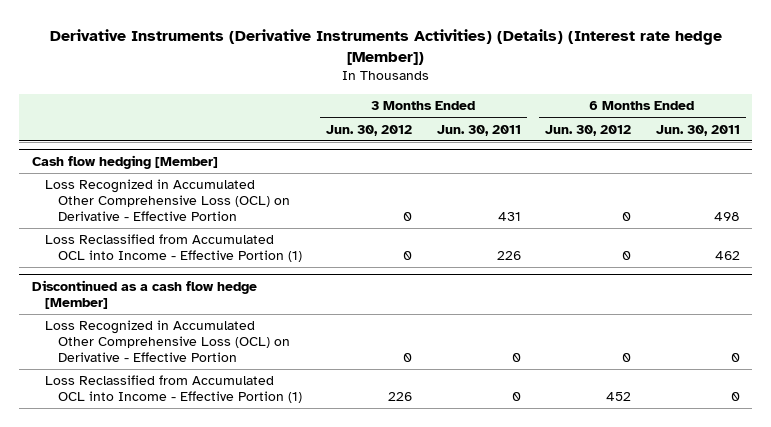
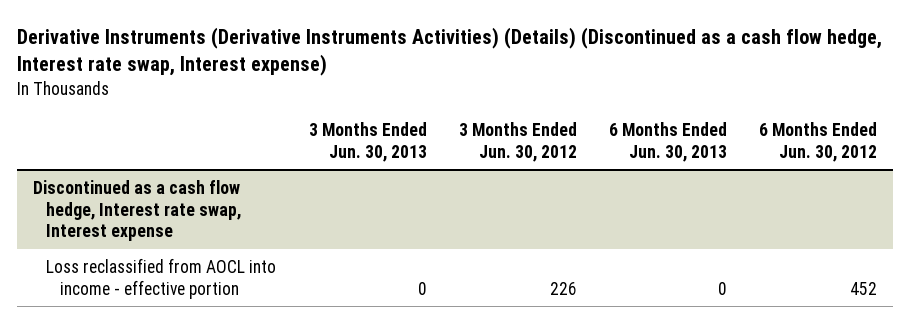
- Derivative Instruments (Derivative Instruments Activities) (Details) (Interest rate hedge [Member])
+ Derivative Instruments (Derivative Instruments Activities) (Details) (Discontinued as a cash flow hedge, Interest rate swap, Interest expense)
- | 3 Months Ended Jun. 30, 2012 | 3 Months Ended Jun. 30, 2011 | 6 Months Ended Jun. 30, 2012 | 6 Months Ended Jun. 30, 2011
+ | 3 Months Ended Jun. 30, 2013 | 3 Months Ended Jun. 30, 2012 | 6 Months Ended Jun. 30, 2013 | 6 Months Ended Jun. 30, 2012
- Cash flow hedging [Member]
- Loss Recognized in Accumulated Other Comprehensive Loss (OCL) on Derivative - Effective Portion | 0 | 431 | 0 | 498
- Loss Reclassified from Accumulated OCL into Income - Effective Portion (1) | 0 | 226 | 0 | 462
- Discontinued as a cash flow hedge [Member]
- Loss Recognized in Accumulated Other Comprehensive Loss (OCL) on Derivative - Effective Portion | 0 | 0 | 0 | 0
- Loss Reclassified from Accumulated OCL into Income - Effective Portion (1) | 226 | 0 | 452 | 0
+ Discontinued as a cash flow hedge, Interest rate swap, Interest expense
+ Loss reclassified from AOCL into income - effective portion | 0 | 226 | 0 | 452

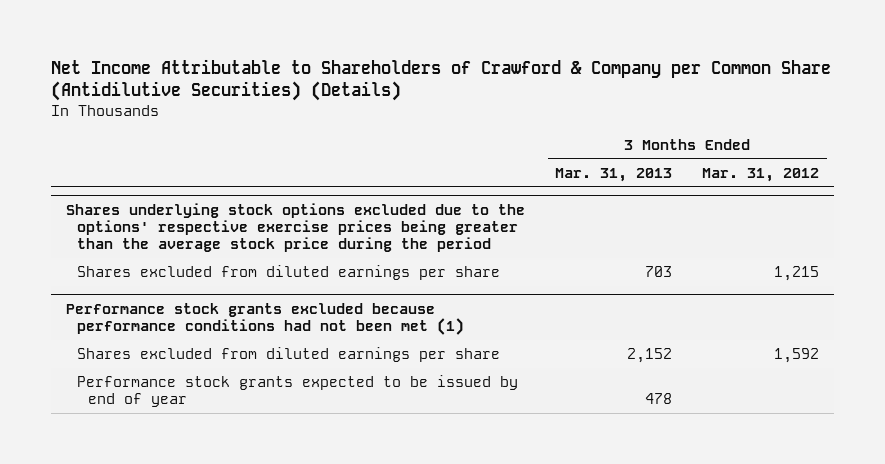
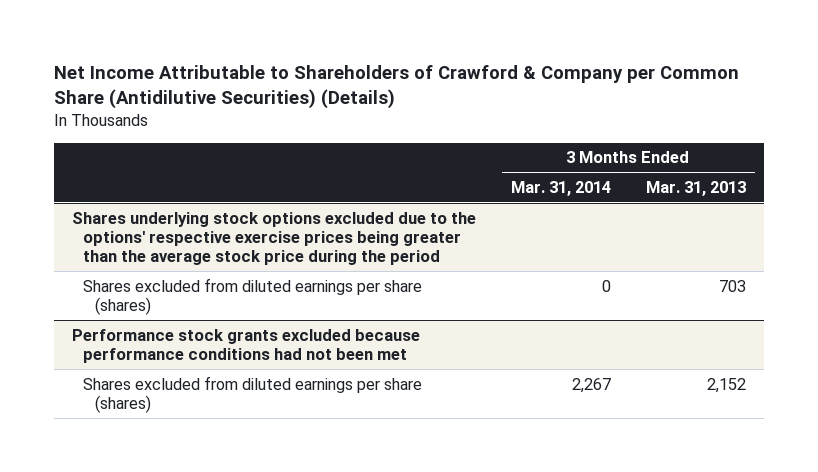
- | 3 Months Ended Mar. 31, 2013 | 3 Months Ended Mar. 31, 2012
+ | 3 Months Ended Mar. 31, 2014 | 3 Months Ended Mar. 31, 2013
@ Shares underlying stock options excluded due to the options' respective exercise prices being greater than the average stock price during the period
- Shares excluded from diluted earnings per share | 703 | 1,215
- Performance stock grants excluded because performance conditions had not been met (1)
- Shares excluded from diluted earnings per share | 2,152 | 1,592
- Performance stock grants expected to be issued by end of year | 478 |
@ Shares underlying stock options excluded due to the options' respective exercise prices being greater than the average stock price during the period
+ Shares excluded from diluted earnings per share (shares) | 0 | 703
+ Performance stock grants excluded because performance conditions had not been met
+ Shares excluded from diluted earnings per share (shares) | 2,267 | 2,152

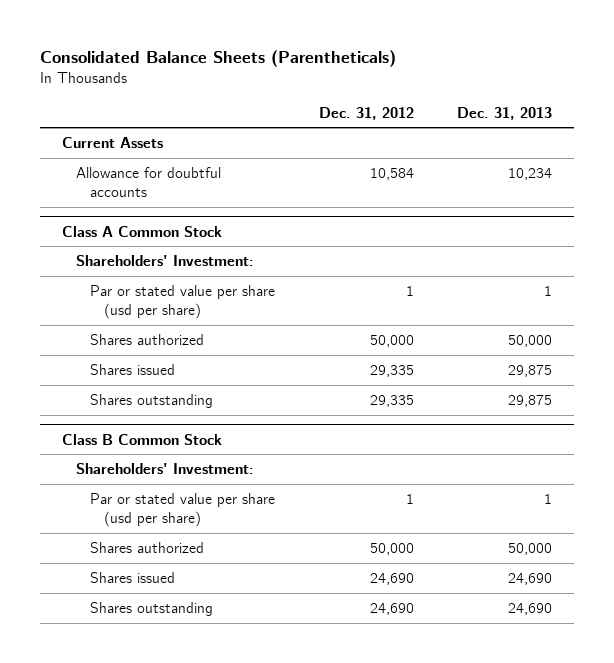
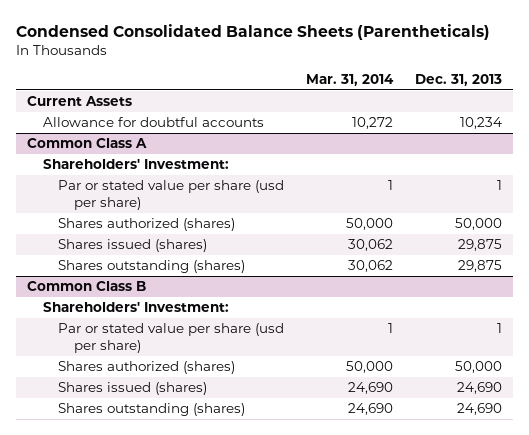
- Consolidated Balance Sheets (Parentheticals)
+ Condensed Consolidated Balance Sheets (Parentheticals)
- | Dec. 31, 2012 | Dec. 31, 2013
+ | Mar. 31, 2014 | Dec. 31, 2013
- Class A Common Stock
+ Common Class A
- Shares authorized | 50,000 | 50,000
- Shares issued | 29,335 | 29,875
- Shares outstanding | 29,335 | 29,875
- Class B Common Stock
+ Shares authorized (shares) | 50,000 | 50,000
+ Shares issued (shares) | 30,062 | 29,875
+ Shares outstanding (shares) | 30,062 | 29,875
+ Common Class B
- Shares authorized | 50,000 | 50,000
- Shares issued | 24,690 | 24,690
- Shares outstanding | 24,690 | 24,690
+ Shares authorized (shares) | 50,000 | 50,000
+ Shares issued (shares) | 24,690 | 24,690
+ Shares outstanding (shares) | 24,690 | 24,690

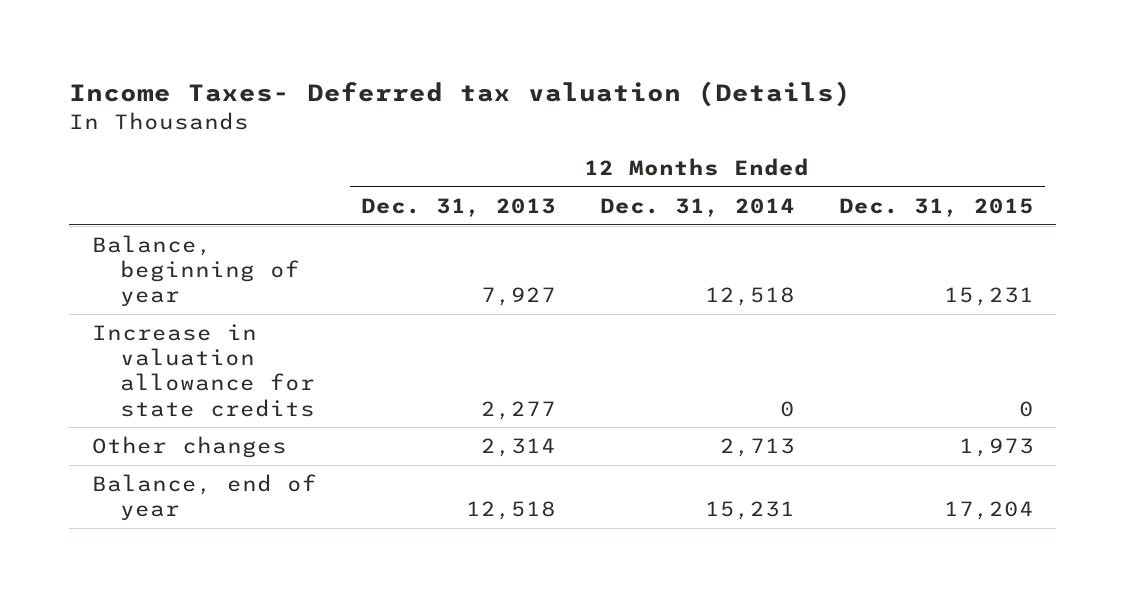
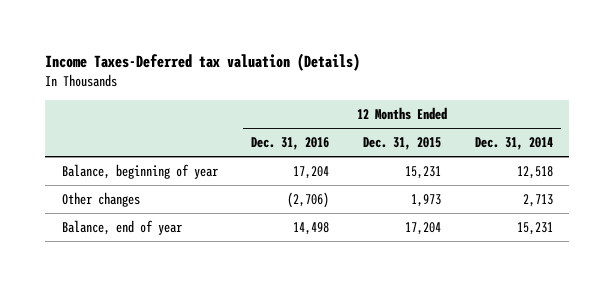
- Income Taxes- Deferred tax valuation (Details)
+ Income Taxes-Deferred tax valuation (Details)
- | 12 Months Ended Dec. 31, 2013 | 12 Months Ended Dec. 31, 2014 | 12 Months Ended Dec. 31, 2015
+ | 12 Months Ended Dec. 31, 2016 | 12 Months Ended Dec. 31, 2015 | 12 Months Ended Dec. 31, 2014
- Increase in valuation allowance for state credits | 2,277 | 0 | 0

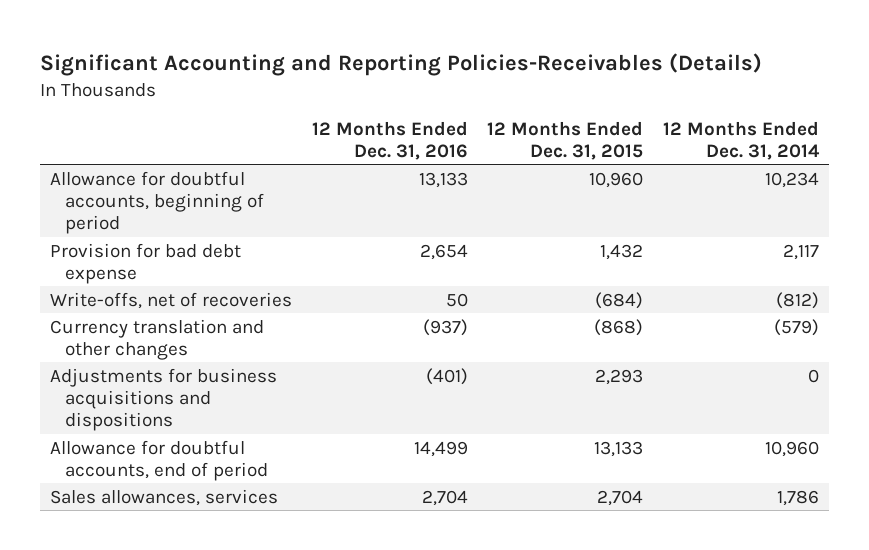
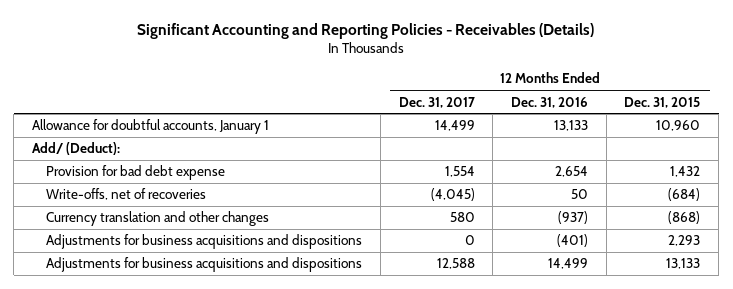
- Significant Accounting and Reporting Policies-Receivables (Details)
+ Significant Accounting and Reporting Policies - Receivables (Details)
- | 12 Months Ended Dec. 31, 2016 | 12 Months Ended Dec. 31, 2015 | 12 Months Ended Dec. 31, 2014
+ | 12 Months Ended Dec. 31, 2017 | 12 Months Ended Dec. 31, 2016 | 12 Months Ended Dec. 31, 2015
- Allowance for doubtful accounts, beginning of period | 13,133 | 10,960 | 10,234
+ Allowance for doubtful accounts, January 1 | 14,499 | 13,133 | 10,960
+ Add/ (Deduct):
- Allowance for doubtful accounts, end of period | 14,499 | 13,133 | 10,960
- Sales allowances, services | 2,704 | 2,704 | 1,786
+ Adjustments for business acquisitions and dispositions | 12,588 | 14,499 | 13,133

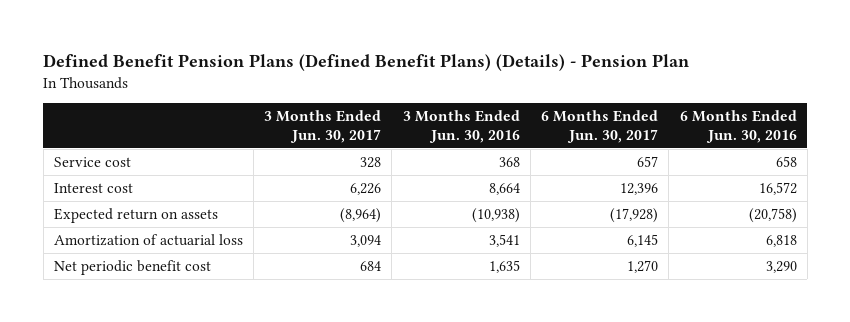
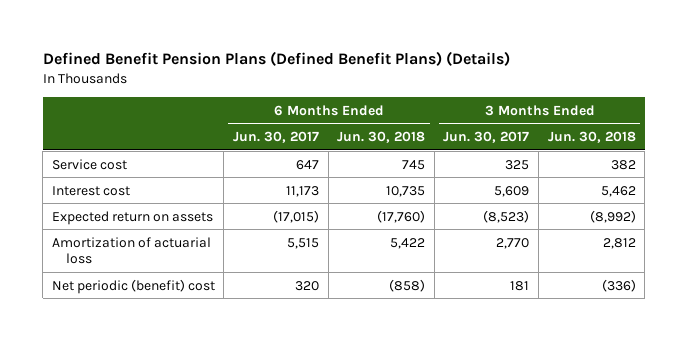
- Defined Benefit Pension Plans (Defined Benefit Plans) (Details) - Pension Plan
+ Defined Benefit Pension Plans (Defined Benefit Plans) (Details)
- | 3 Months Ended Jun. 30, 2017 | 3 Months Ended Jun. 30, 2016 | 6 Months Ended Jun. 30, 2017 | 6 Months Ended Jun. 30, 2016
+ | 6 Months Ended Jun. 30, 2017 | 6 Months Ended Jun. 30, 2018 | 3 Months Ended Jun. 30, 2017 | 3 Months Ended Jun. 30, 2018
- Service cost | 328 | 368 | 657 | 658
- Interest cost | 6,226 | 8,664 | 12,396 | 16,572
- Expected return on assets | (8,964) | (10,938) | (17,928) | (20,758)
- Amortization of actuarial loss | 3,094 | 3,541 | 6,145 | 6,818
- Net periodic benefit cost | 684 | 1,635 | 1,270 | 3,290
+ Service cost | 647 | 745 | 325 | 382
+ Interest cost | 11,173 | 10,735 | 5,609 | 5,462
+ Expected return on assets | (17,015) | (17,760) | (8,523) | (8,992)
+ Amortization of actuarial loss | 5,515 | 5,422 | 2,770 | 2,812
+ Net periodic (benefit) cost | 320 | (858) | 181 | (336)

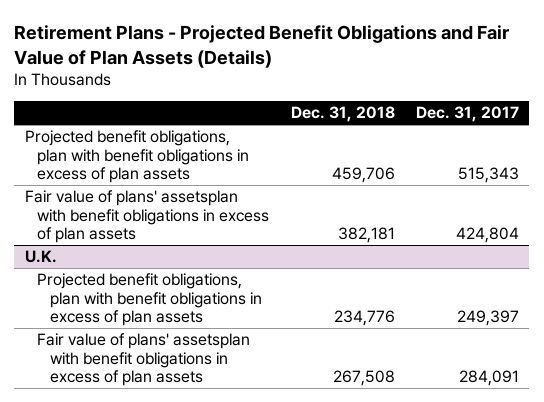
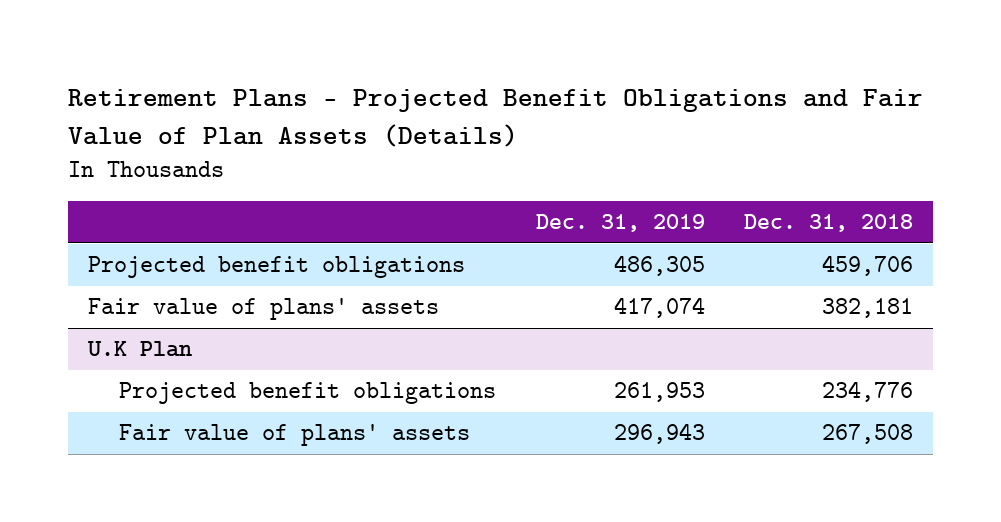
- | Dec. 31, 2018 | Dec. 31, 2017
+ | Dec. 31, 2019 | Dec. 31, 2018
- Projected benefit obligations, plan with benefit obligations in excess of plan assets | 459,706 | 515,343
- Fair value of plans' assetsplan with benefit obligations in excess of plan assets | 382,181 | 424,804
- U.K.
- Projected benefit obligations, plan with benefit obligations in excess of plan assets | 234,776 | 249,397
- Fair value of plans' assetsplan with benefit obligations in excess of plan assets | 267,508 | 284,091
+ Projected benefit obligations | 486,305 | 459,706
+ Fair value of plans' assets | 417,074 | 382,181
+ U.K Plan
+ Projected benefit obligations | 261,953 | 234,776
+ Fair value of plans' assets | 296,943 | 267,508

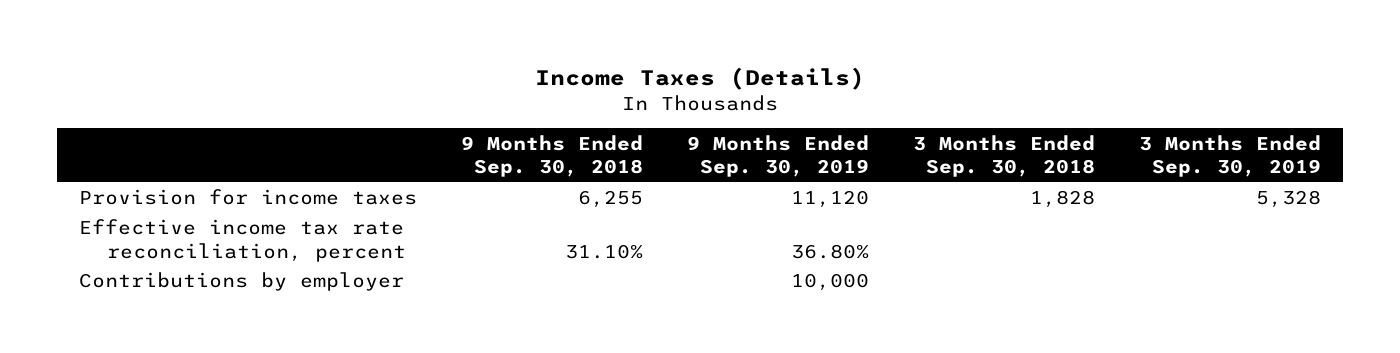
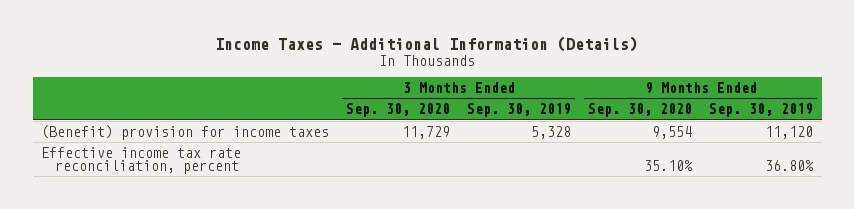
- Income Taxes (Details)
+ Income Taxes - Additional Information (Details)
- | 9 Months Ended Sep. 30, 2018 | 9 Months Ended Sep. 30, 2019 | 3 Months Ended Sep. 30, 2018 | 3 Months Ended Sep. 30, 2019
+ | 3 Months Ended Sep. 30, 2020 | 3 Months Ended Sep. 30, 2019 | 9 Months Ended Sep. 30, 2020 | 9 Months Ended Sep. 30, 2019
- Provision for income taxes | 6,255 | 11,120 | 1,828 | 5,328
+ (Benefit) provision for income taxes | 11,729 | 5,328 | 9,554 | 11,120
- Contributions by employer | | 10,000 | |

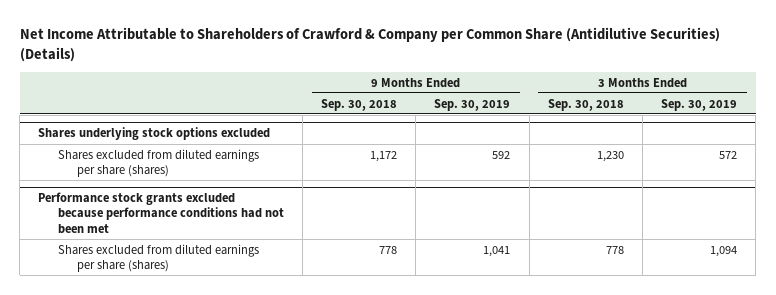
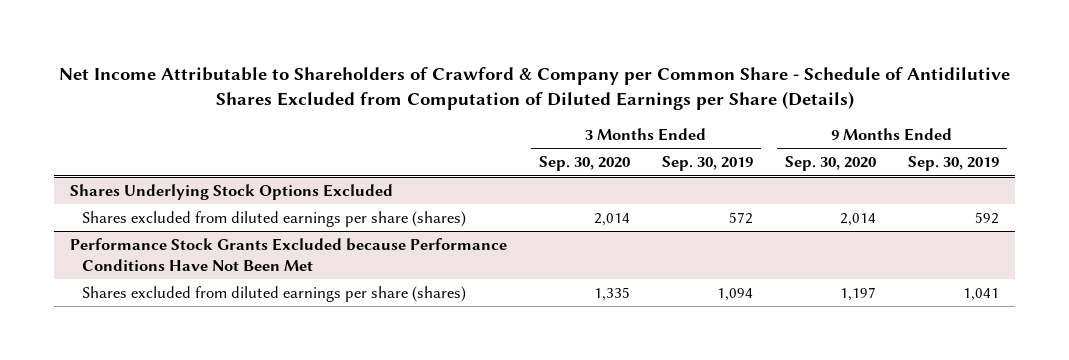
- Net Income Attributable to Shareholders of Crawford & Company per Common Share (Antidilutive Securities) (Details)
+ Net Income Attributable to Shareholders of Crawford & Company per Common Share - Schedule of Antidilutive Shares Excluded from Computation of Diluted Earnings per Share (Details)
- | 9 Months Ended Sep. 30, 2018 | 9 Months Ended Sep. 30, 2019 | 3 Months Ended Sep. 30, 2018 | 3 Months Ended Sep. 30, 2019
+ | 3 Months Ended Sep. 30, 2020 | 3 Months Ended Sep. 30, 2019 | 9 Months Ended Sep. 30, 2020 | 9 Months Ended Sep. 30, 2019
- Shares underlying stock options excluded
+ Shares Underlying Stock Options Excluded
- Performance stock grants excluded because performance conditions had not been met
+ Performance Stock Grants Excluded because Performance Conditions Have Not Been Met

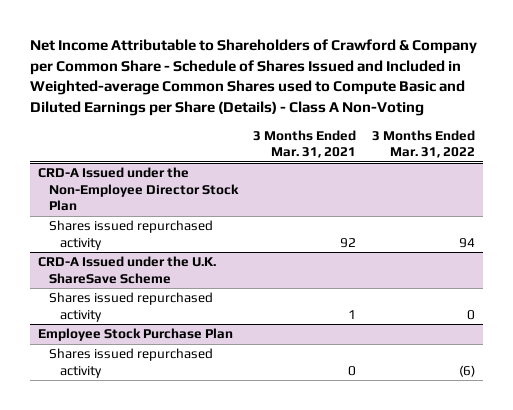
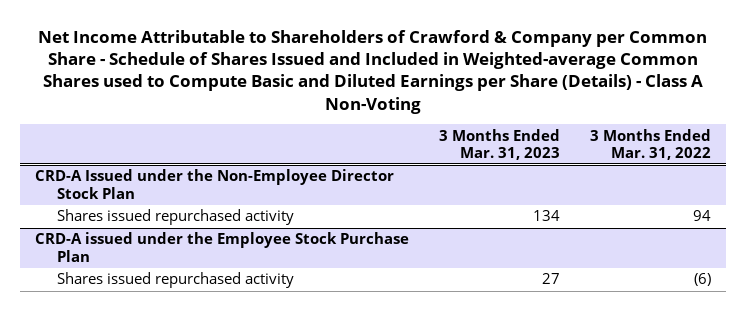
- | 3 Months Ended Mar. 31, 2021 | 3 Months Ended Mar. 31, 2022
+ | 3 Months Ended Mar. 31, 2023 | 3 Months Ended Mar. 31, 2022
- CRD-A Issued under the U.K. ShareSave Scheme
- Shares issued repurchased activity | 1 | 0
- Employee Stock Purchase Plan
+ CRD-A issued under the Employee Stock Purchase Plan

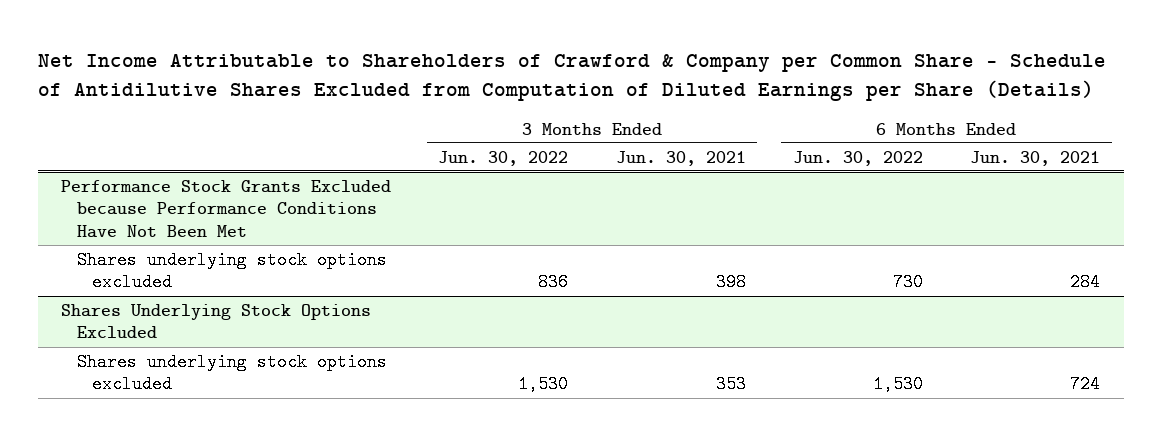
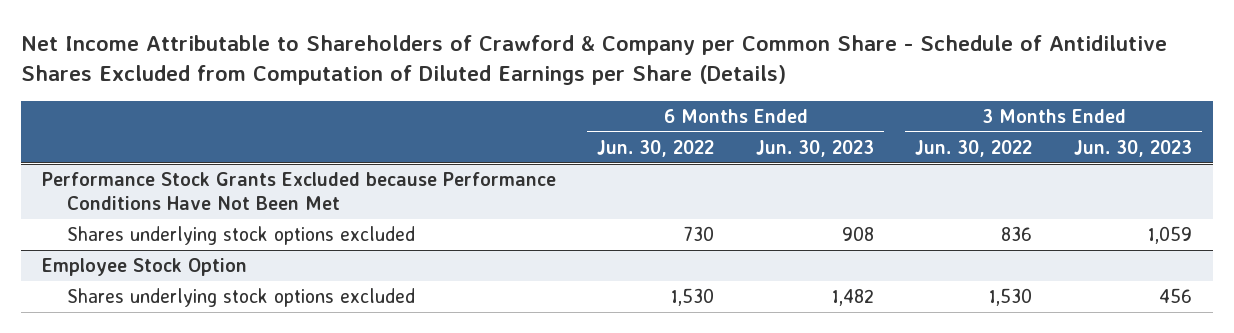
- | 3 Months Ended Jun. 30, 2022 | 3 Months Ended Jun. 30, 2021 | 6 Months Ended Jun. 30, 2022 | 6 Months Ended Jun. 30, 2021
+ | 6 Months Ended Jun. 30, 2022 | 6 Months Ended Jun. 30, 2023 | 3 Months Ended Jun. 30, 2022 | 3 Months Ended Jun. 30, 2023
- Shares Underlying Stock Options Excluded
+ Employee Stock Option

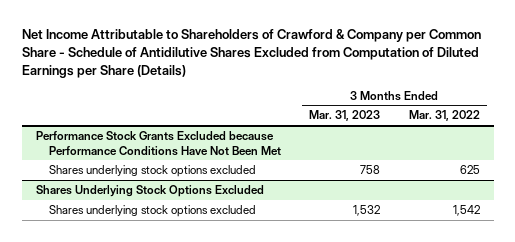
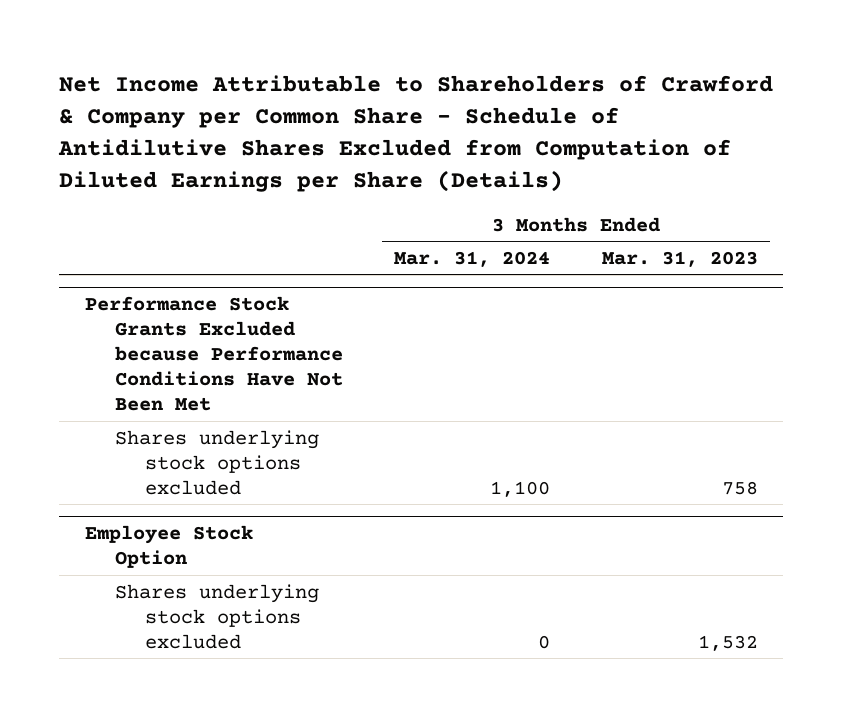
- | 3 Months Ended Mar. 31, 2023 | 3 Months Ended Mar. 31, 2022
+ | 3 Months Ended Mar. 31, 2024 | 3 Months Ended Mar. 31, 2023
- Shares Underlying Stock Options Excluded
+ Employee Stock Option

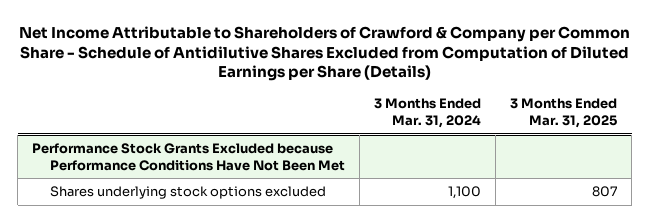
- | 3 Months Ended Mar. 31, 2024 | 3 Months Ended Mar. 31, 2023
+ | 3 Months Ended Mar. 31, 2024 | 3 Months Ended Mar. 31, 2025
- Employee Stock Option
- Shares underlying stock options excluded | 0 | 1,532

